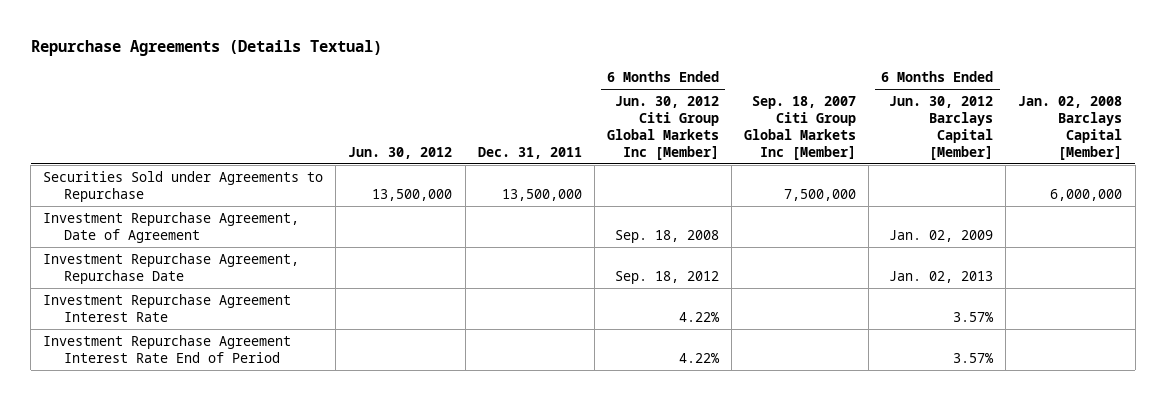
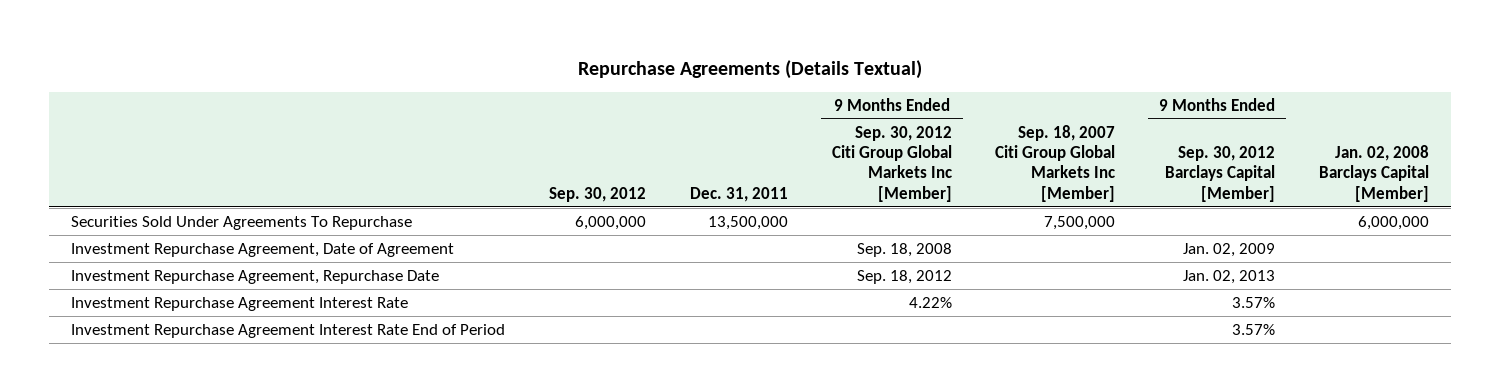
- | Jun. 30, 2012 | Dec. 31, 2011 | 6 Months Ended Jun. 30, 2012 Citi Group Global Markets Inc [Member] | Sep. 18, 2007 Citi Group Global Markets Inc [Member] | 6 Months Ended Jun. 30, 2012 Barclays Capital [Member] | Jan. 02, 2008 Barclays Capital [Member]
+ | Sep. 30, 2012 | Dec. 31, 2011 | 9 Months Ended Sep. 30, 2012 Citi Group Global Markets Inc [Member] | Sep. 18, 2007 Citi Group Global Markets Inc [Member] | 9 Months Ended Sep. 30, 2012 Barclays Capital [Member] | Jan. 02, 2008 Barclays Capital [Member]
- Securities Sold under Agreements to Repurchase | 13,500,000 | 13,500,000 | | 7,500,000 | | 6,000,000
+ Securities Sold Under Agreements To Repurchase | 6,000,000 | 13,500,000 | | 7,500,000 | | 6,000,000

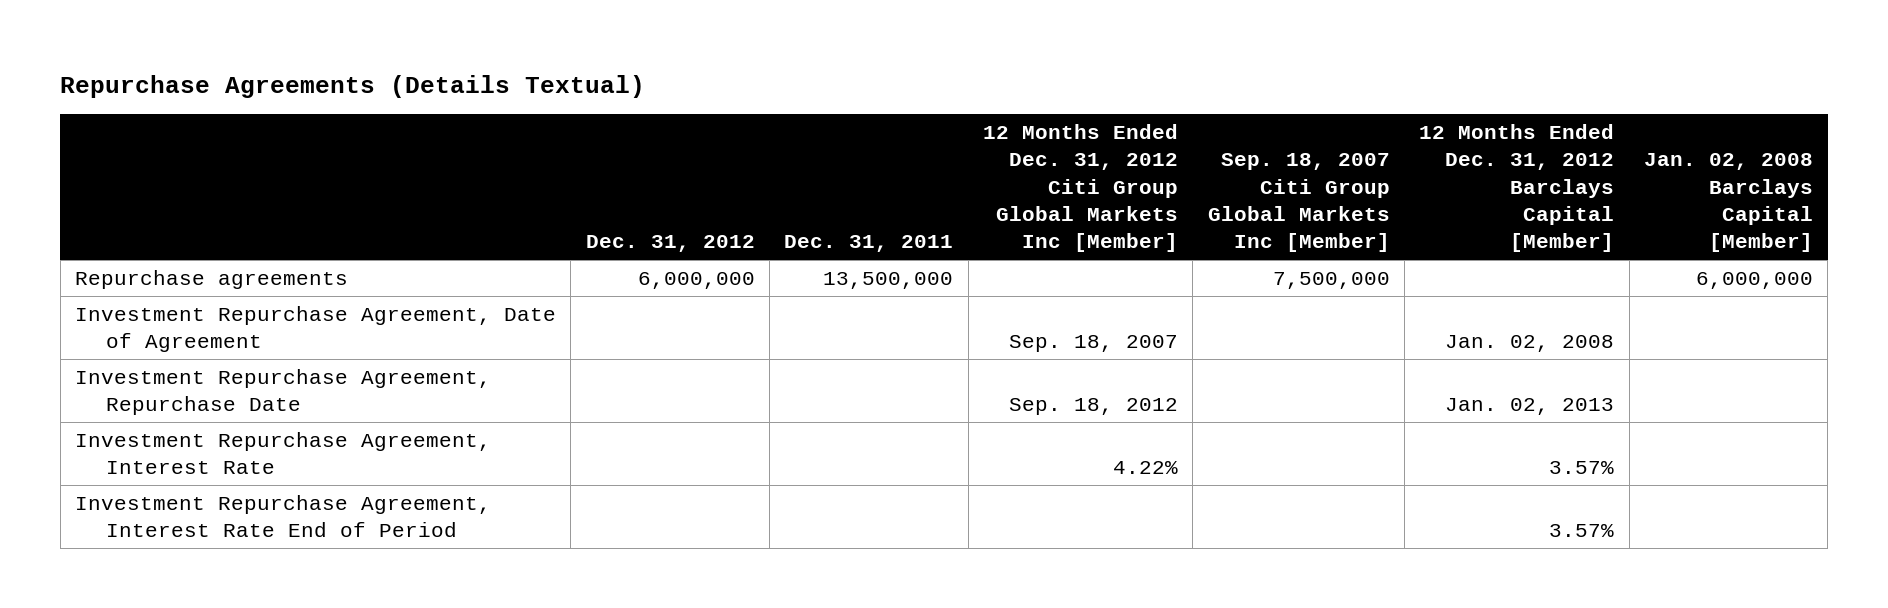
- | Sep. 30, 2012 | Dec. 31, 2011 | 9 Months Ended Sep. 30, 2012 Citi Group Global Markets Inc [Member] | Sep. 18, 2007 Citi Group Global Markets Inc [Member] | 9 Months Ended Sep. 30, 2012 Barclays Capital [Member] | Jan. 02, 2008 Barclays Capital [Member]
+ | Dec. 31, 2012 | Dec. 31, 2011 | 12 Months Ended Dec. 31, 2012 Citi Group Global Markets Inc [Member] | Sep. 18, 2007 Citi Group Global Markets Inc [Member] | 12 Months Ended Dec. 31, 2012 Barclays Capital [Member] | Jan. 02, 2008 Barclays Capital [Member]
- Securities Sold Under Agreements To Repurchase | 6,000,000 | 13,500,000 | | 7,500,000 | | 6,000,000
+ Repurchase agreements | 6,000,000 | 13,500,000 | | 7,500,000 | | 6,000,000
- Investment Repurchase Agreement Interest Rate | | | 4.22% | | 3.57% |
- Investment Repurchase Agreement Interest Rate End of Period | | | | | 3.57% |
+ Investment Repurchase Agreement, Interest Rate | | | 4.22% | | 3.57% |
+ Investment Repurchase Agreement, Interest Rate End of Period | | | | | 3.57% |

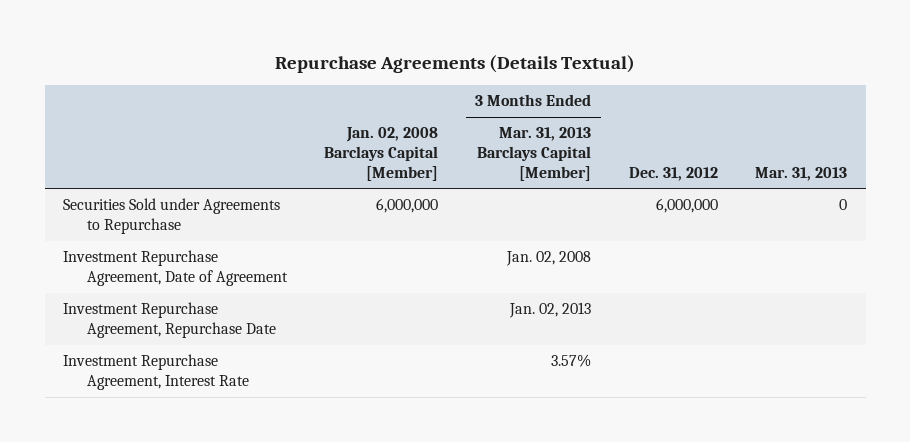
- | Dec. 31, 2012 | Dec. 31, 2011 | 12 Months Ended Dec. 31, 2012 Citi Group Global Markets Inc [Member] | Sep. 18, 2007 Citi Group Global Markets Inc [Member] | 12 Months Ended Dec. 31, 2012 Barclays Capital [Member] | Jan. 02, 2008 Barclays Capital [Member]
+ | Jan. 02, 2008 Barclays Capital [Member] | 3 Months Ended Mar. 31, 2013 Barclays Capital [Member] | Dec. 31, 2012 | Mar. 31, 2013
- Repurchase agreements | 6,000,000 | 13,500,000 | | 7,500,000 | | 6,000,000
+ Securities Sold under Agreements to Repurchase | 6,000,000 | | 6,000,000 | 0
- Investment Repurchase Agreement, Interest Rate End of Period | | | | | 3.57% |

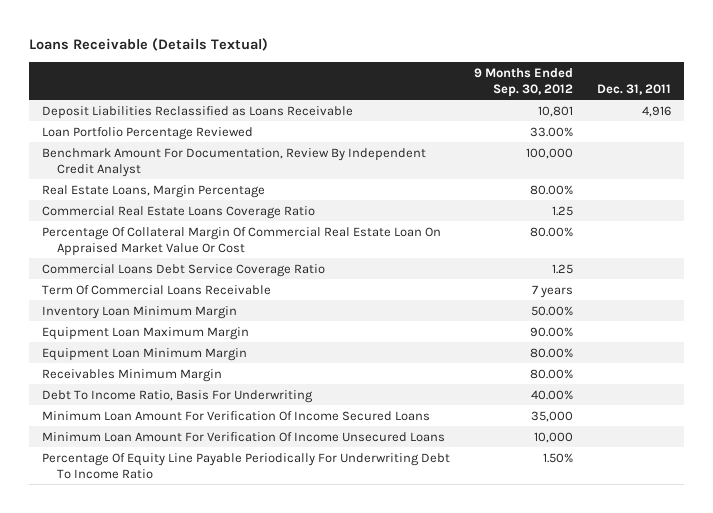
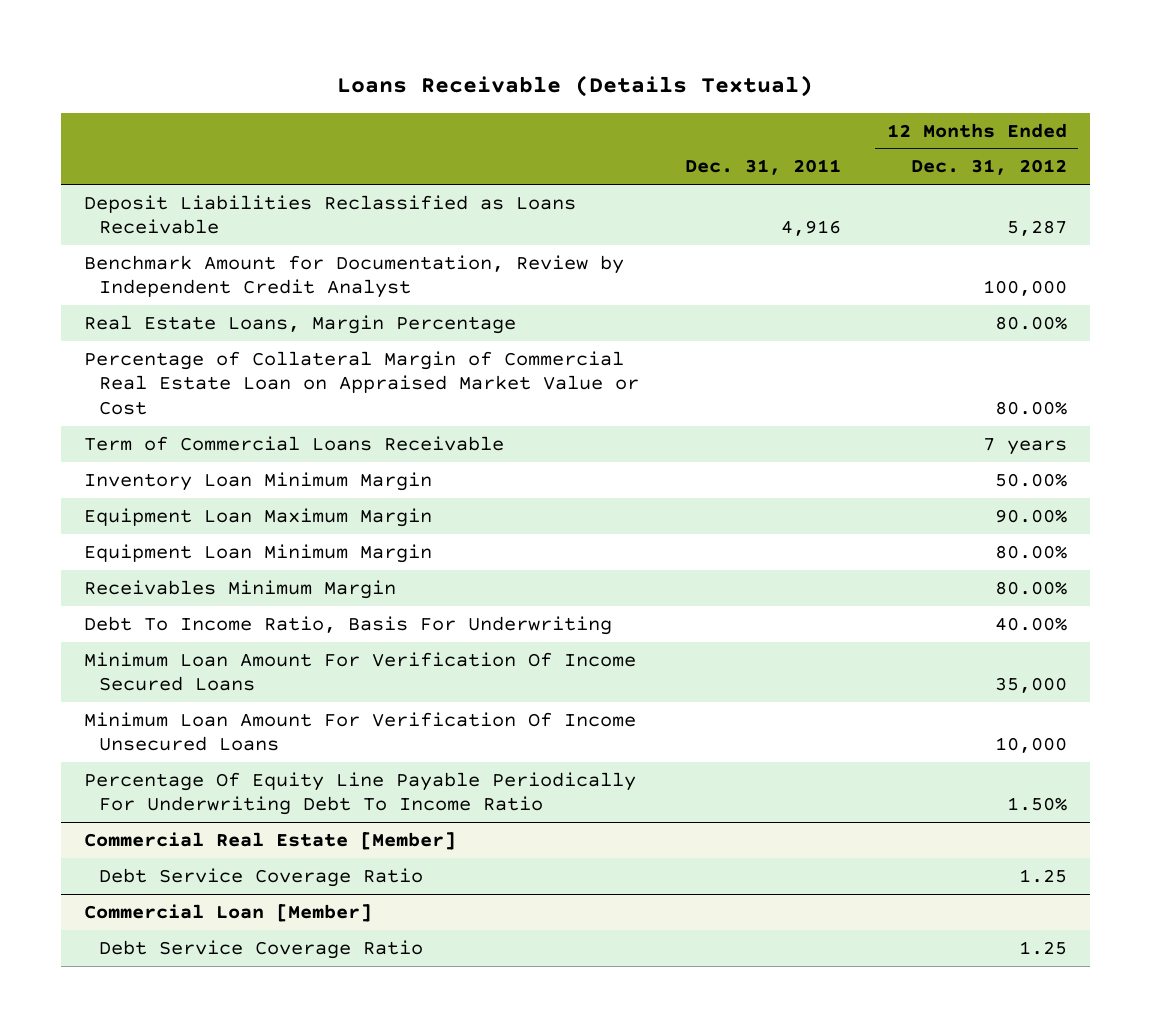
- | 9 Months Ended Sep. 30, 2012 | Dec. 31, 2011
+ | Dec. 31, 2011 | 12 Months Ended Dec. 31, 2012
- Loan Portfolio Percentage Reviewed | 33.00% |
- Benchmark Amount For Documentation, Review By Independent Credit Analyst | 100,000 |
+ Benchmark Amount for Documentation, Review by Independent Credit Analyst | | 100,000
- Commercial Real Estate Loans Coverage Ratio | 1.25 |
- Percentage Of Collateral Margin Of Commercial Real Estate Loan On Appraised Market Value Or Cost | 80.00% |
- Commercial Loans Debt Service Coverage Ratio | 1.25 |
- Term Of Commercial Loans Receivable | 7 years |
+ Percentage of Collateral Margin of Commercial Real Estate Loan on Appraised Market Value or Cost | | 80.00%
+ Term of Commercial Loans Receivable | | 7 years
+ Commercial Real Estate [Member]
+ Debt Service Coverage Ratio | | 1.25
+ Commercial Loan [Member]
+ Debt Service Coverage Ratio | | 1.25

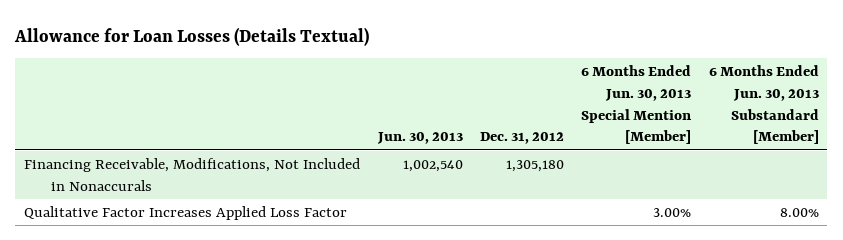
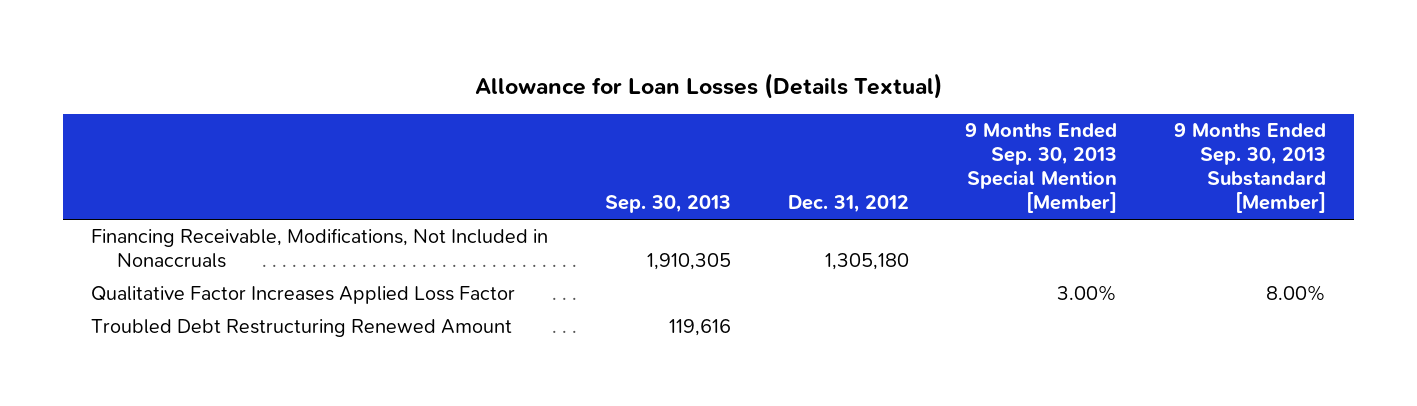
- | Jun. 30, 2013 | Dec. 31, 2012 | 6 Months Ended Jun. 30, 2013 Special Mention [Member] | 6 Months Ended Jun. 30, 2013 Substandard [Member]
+ | Sep. 30, 2013 | Dec. 31, 2012 | 9 Months Ended Sep. 30, 2013 Special Mention [Member] | 9 Months Ended Sep. 30, 2013 Substandard [Member]
- Financing Receivable, Modifications, Not Included in Nonaccurals | 1,002,540 | 1,305,180 | |
+ Financing Receivable, Modifications, Not Included in Nonaccruals | 1,910,305 | 1,305,180 | |
+ Troubled Debt Restructuring Renewed Amount | 119,616 | | |

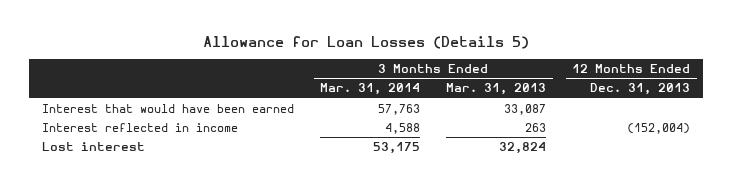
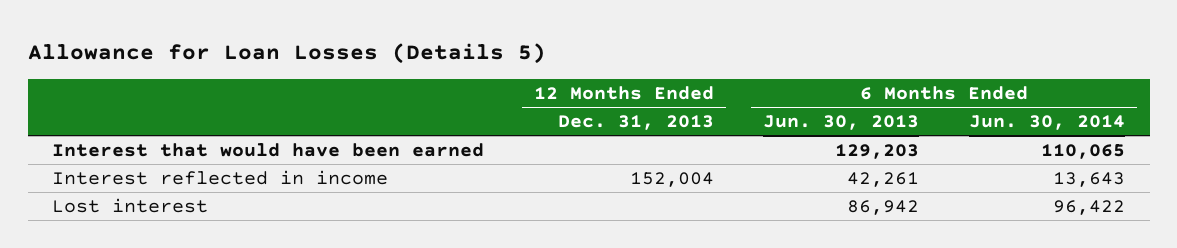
- | 3 Months Ended Mar. 31, 2014 | 3 Months Ended Mar. 31, 2013 | 12 Months Ended Dec. 31, 2013
+ | 12 Months Ended Dec. 31, 2013 | 6 Months Ended Jun. 30, 2013 | 6 Months Ended Jun. 30, 2014
- Interest reflected in income | 4,588 | 263 | (152,004)
+ Interest reflected in income | 152,004 | 42,261 | 13,643

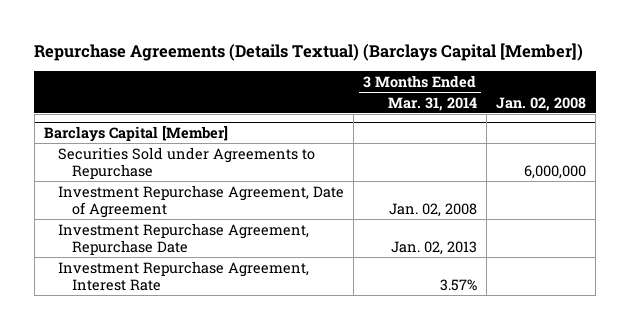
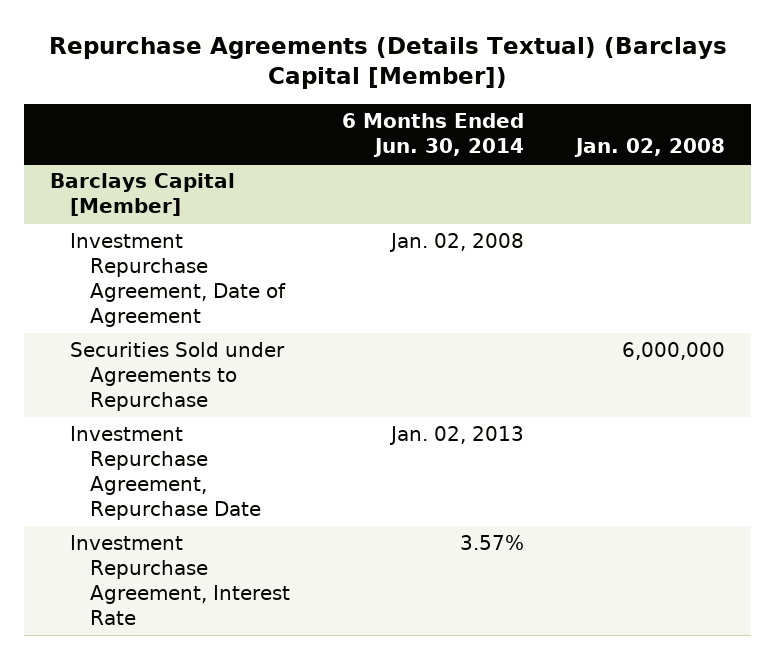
- | 3 Months Ended Mar. 31, 2014 | Jan. 02, 2008
+ | 6 Months Ended Jun. 30, 2014 | Jan. 02, 2008
@ Barclays Capital [Member]
moved down: Securities Sold under Agreements to Repurchase | | 6,000,000

